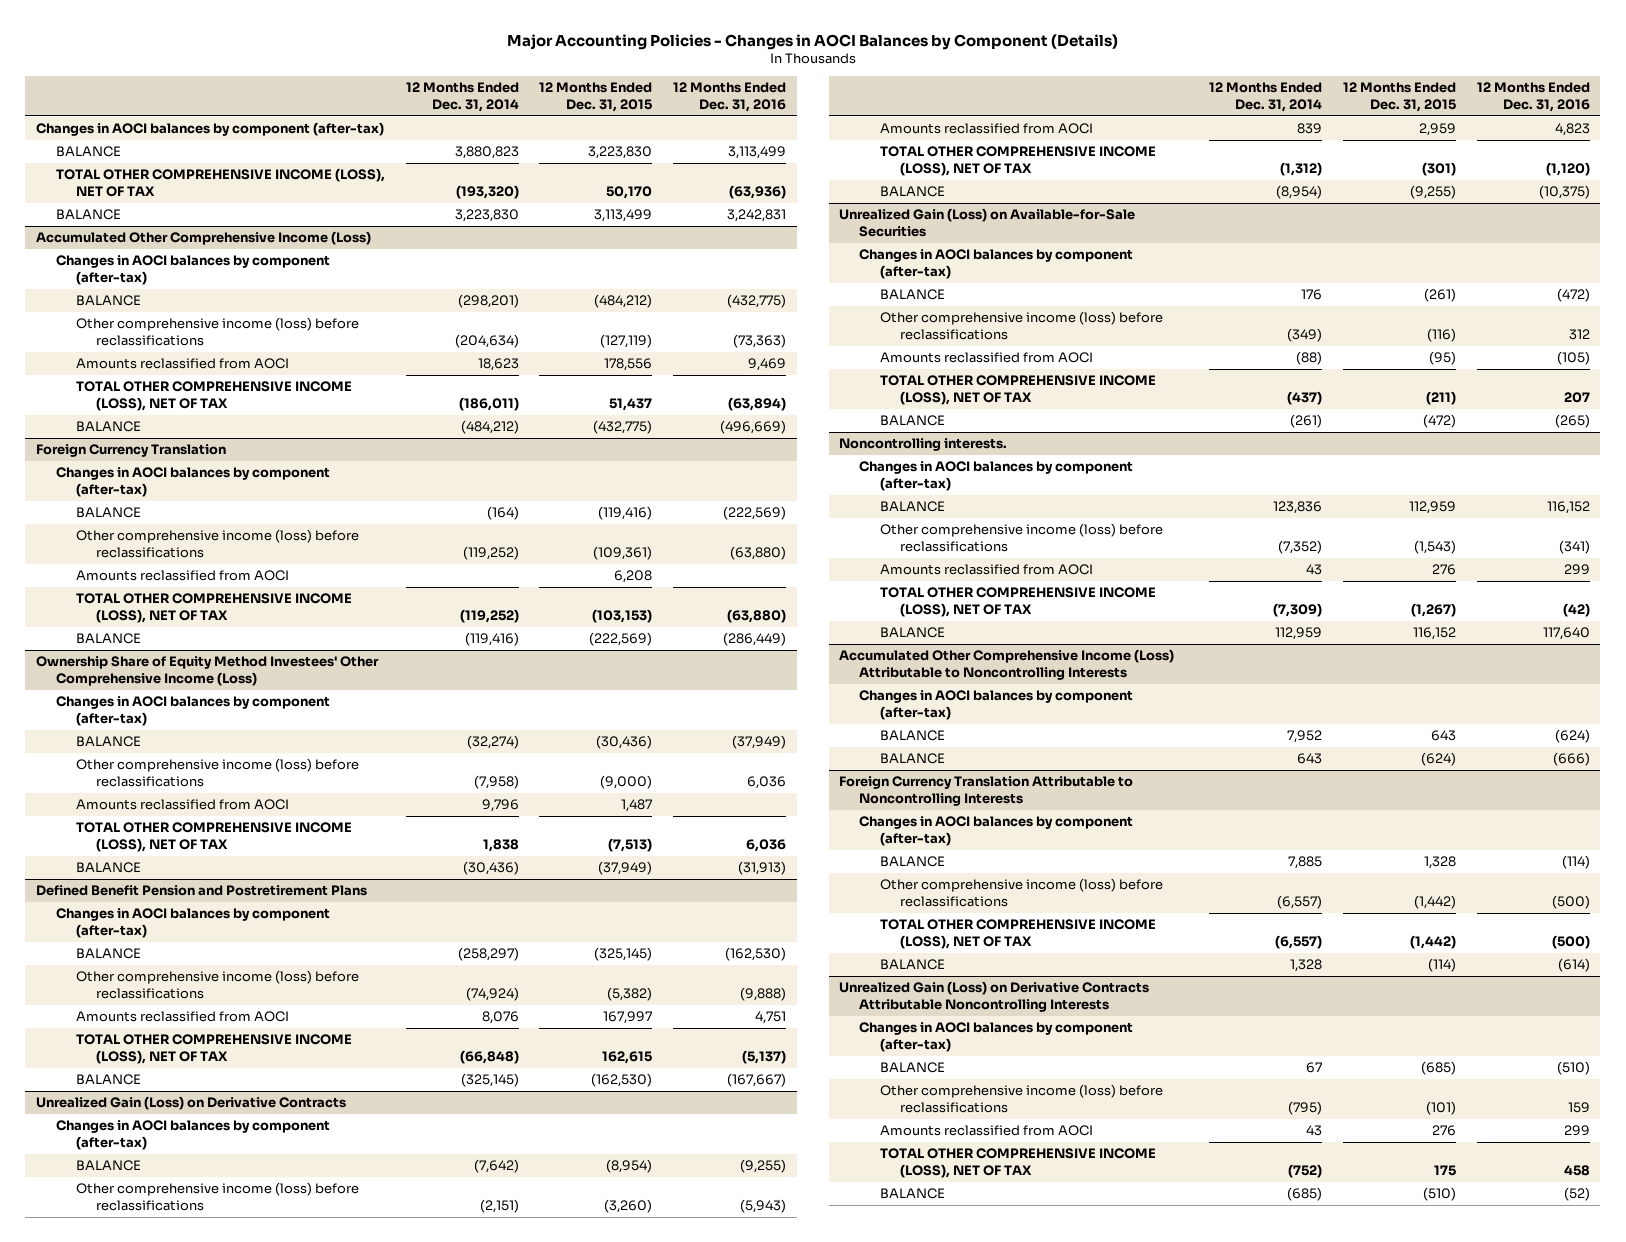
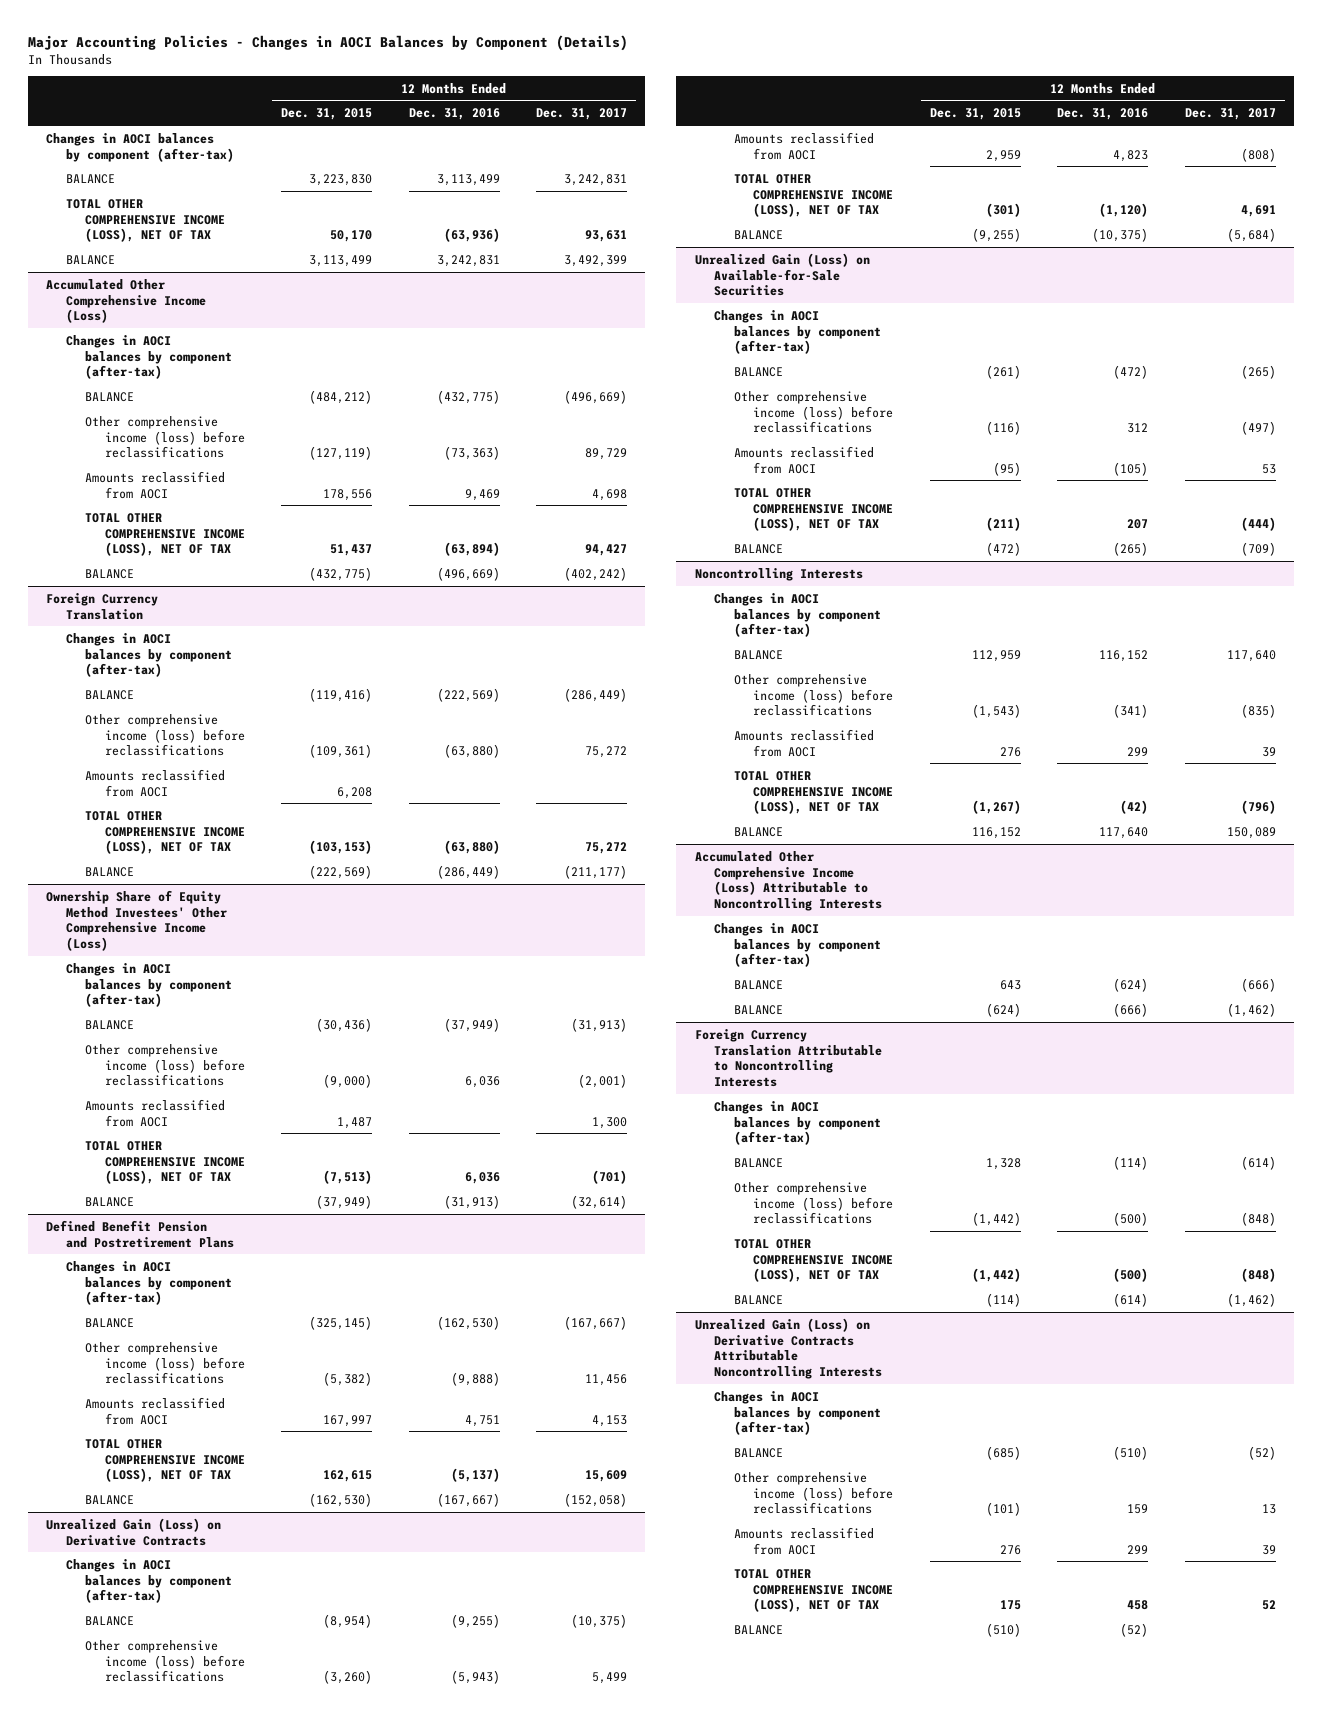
- | 12 Months Ended Dec. 31, 2014 | 12 Months Ended Dec. 31, 2015 | 12 Months Ended Dec. 31, 2016
+ | 12 Months Ended Dec. 31, 2015 | 12 Months Ended Dec. 31, 2016 | 12 Months Ended Dec. 31, 2017
- Noncontrolling interests.
+ Noncontrolling Interests

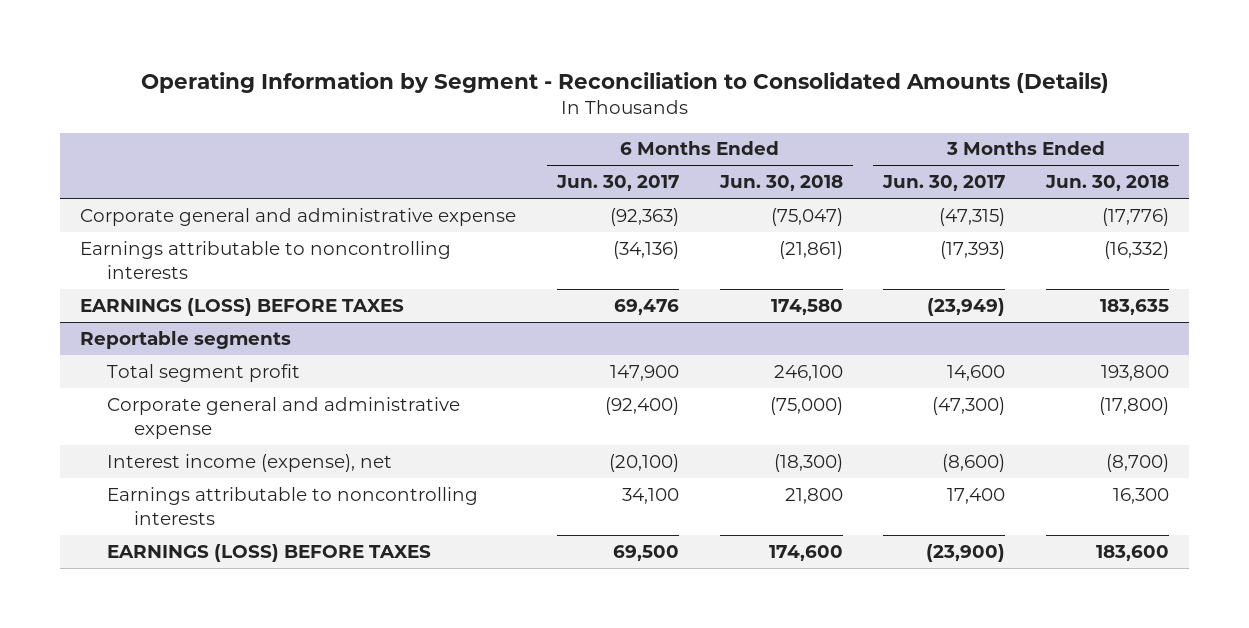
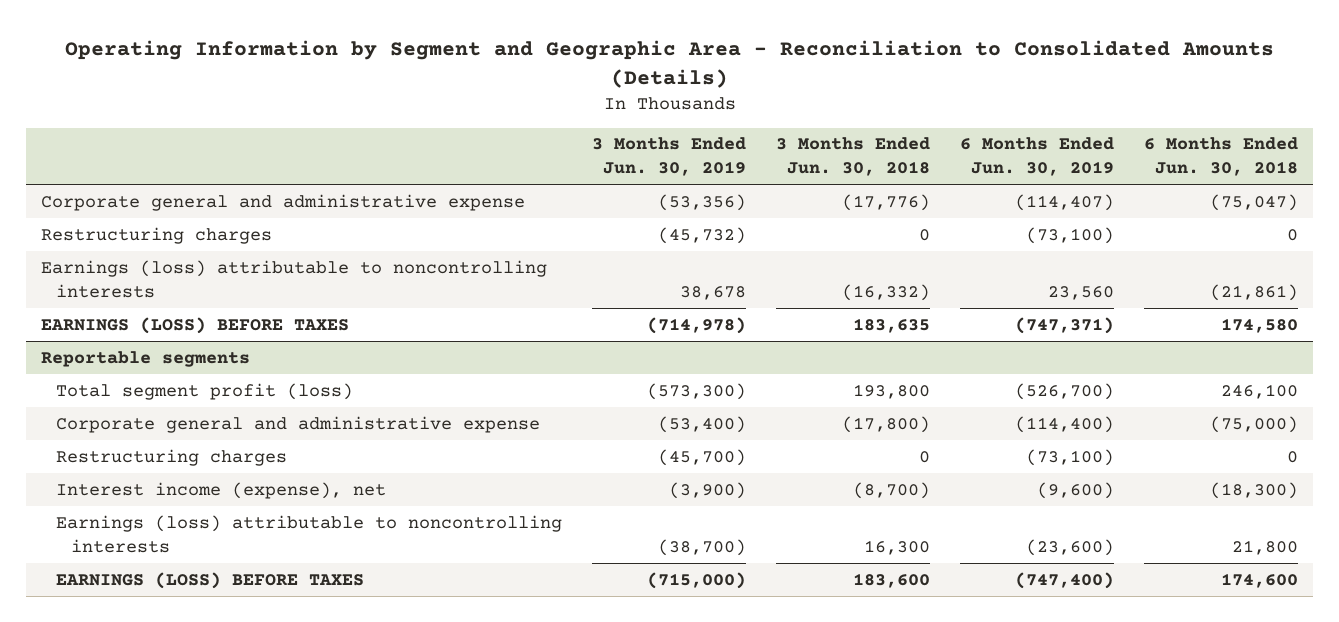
- Operating Information by Segment - Reconciliation to Consolidated Amounts (Details)
+ Operating Information by Segment and Geographic Area - Reconciliation to Consolidated Amounts (Details)
- | 6 Months Ended Jun. 30, 2017 | 6 Months Ended Jun. 30, 2018 | 3 Months Ended Jun. 30, 2017 | 3 Months Ended Jun. 30, 2018
+ | 3 Months Ended Jun. 30, 2019 | 3 Months Ended Jun. 30, 2018 | 6 Months Ended Jun. 30, 2019 | 6 Months Ended Jun. 30, 2018
- Earnings attributable to noncontrolling interests | (34,136) | (21,861) | (17,393) | (16,332)
+ Restructuring charges | (45,732) | 0 | (73,100) | 0
+ Earnings (loss) attributable to noncontrolling interests | 38,678 | (16,332) | 23,560 | (21,861)
@ Reportable segments
- Total segment profit | 147,900 | 246,100 | 14,600 | 193,800
+ Total segment profit (loss) | (573,300) | 193,800 | (526,700) | 246,100
+ Restructuring charges | (45,700) | 0 | (73,100) | 0
- Earnings attributable to noncontrolling interests | 34,100 | 21,800 | 17,400 | 16,300
+ Earnings (loss) attributable to noncontrolling interests | (38,700) | 16,300 | (23,600) | 21,800

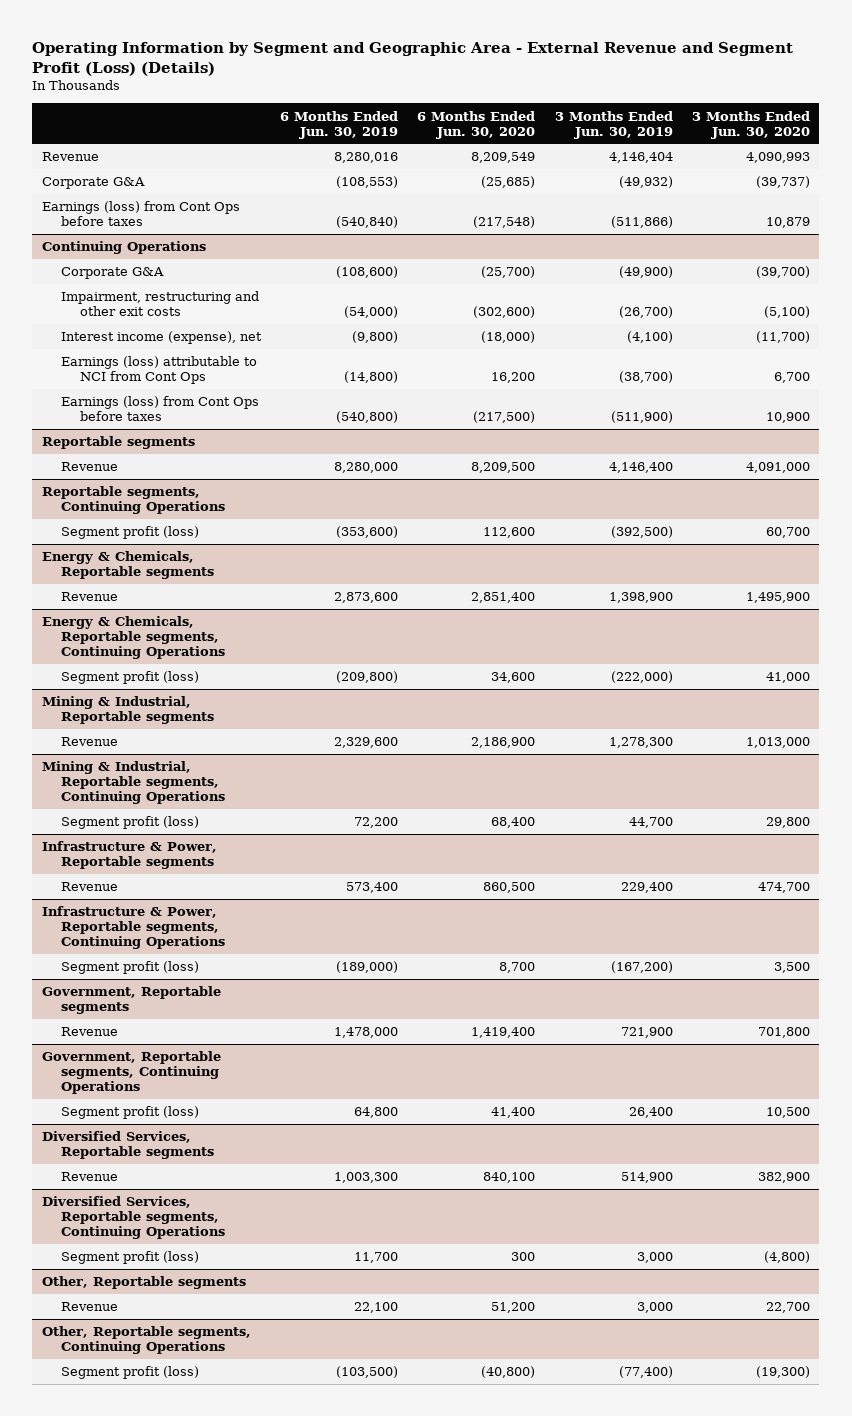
- Operating Information by Segment and Geographic Area - Reconciliation to Consolidated Amounts (Details)
+ Operating Information by Segment and Geographic Area - External Revenue and Segment Profit (Loss) (Details)
- | 3 Months Ended Jun. 30, 2019 | 3 Months Ended Jun. 30, 2018 | 6 Months Ended Jun. 30, 2019 | 6 Months Ended Jun. 30, 2018
+ | 6 Months Ended Jun. 30, 2019 | 6 Months Ended Jun. 30, 2020 | 3 Months Ended Jun. 30, 2019 | 3 Months Ended Jun. 30, 2020
- Corporate general and administrative expense | (53,356) | (17,776) | (114,407) | (75,047)
- Restructuring charges | (45,732) | 0 | (73,100) | 0
- Earnings (loss) attributable to noncontrolling interests | 38,678 | (16,332) | 23,560 | (21,861)
- EARNINGS (LOSS) BEFORE TAXES | (714,978) | 183,635 | (747,371) | 174,580
+ Revenue | 8,280,016 | 8,209,549 | 4,146,404 | 4,090,993
+ Corporate G&A | (108,553) | (25,685) | (49,932) | (39,737)
+ Earnings (loss) from Cont Ops before taxes | (540,840) | (217,548) | (511,866) | 10,879
+ Continuing Operations
+ Corporate G&A | (108,600) | (25,700) | (49,900) | (39,700)
+ Impairment, restructuring and other exit costs | (54,000) | (302,600) | (26,700) | (5,100)
+ Interest income (expense), net | (9,800) | (18,000) | (4,100) | (11,700)
+ Earnings (loss) attributable to NCI from Cont Ops | (14,800) | 16,200 | (38,700) | 6,700
+ Earnings (loss) from Cont Ops before taxes | (540,800) | (217,500) | (511,900) | 10,900
@ Reportable segments
- Total segment profit (loss) | (573,300) | 193,800 | (526,700) | 246,100
- Corporate general and administrative expense | (53,400) | (17,800) | (114,400) | (75,000)
- Restructuring charges | (45,700) | 0 | (73,100) | 0
- Interest income (expense), net | (3,900) | (8,700) | (9,600) | (18,300)
- Earnings (loss) attributable to noncontrolling interests | (38,700) | 16,300 | (23,600) | 21,800
- EARNINGS (LOSS) BEFORE TAXES | (715,000) | 183,600 | (747,400) | 174,600
+ Revenue | 8,280,000 | 8,209,500 | 4,146,400 | 4,091,000
+ Reportable segments, Continuing Operations
+ Segment profit (loss) | (353,600) | 112,600 | (392,500) | 60,700
+ Energy & Chemicals, Reportable segments
+ Revenue | 2,873,600 | 2,851,400 | 1,398,900 | 1,495,900
+ Energy & Chemicals, Reportable segments, Continuing Operations
+ Segment profit (loss) | (209,800) | 34,600 | (222,000) | 41,000
+ Mining & Industrial, Reportable segments
+ Revenue | 2,329,600 | 2,186,900 | 1,278,300 | 1,013,000
+ Mining & Industrial, Reportable segments, Continuing Operations
+ Segment profit (loss) | 72,200 | 68,400 | 44,700 | 29,800
+ Infrastructure & Power, Reportable segments
+ Revenue | 573,400 | 860,500 | 229,400 | 474,700
+ Infrastructure & Power, Reportable segments, Continuing Operations
+ Segment profit (loss) | (189,000) | 8,700 | (167,200) | 3,500
+ Government, Reportable segments
+ Revenue | 1,478,000 | 1,419,400 | 721,900 | 701,800
+ Government, Reportable segments, Continuing Operations
+ Segment profit (loss) | 64,800 | 41,400 | 26,400 | 10,500
+ Diversified Services, Reportable segments
+ Revenue | 1,003,300 | 840,100 | 514,900 | 382,900
+ Diversified Services, Reportable segments, Continuing Operations
+ Segment profit (loss) | 11,700 | 300 | 3,000 | (4,800)
+ Other, Reportable segments
+ Revenue | 22,100 | 51,200 | 3,000 | 22,700
+ Other, Reportable segments, Continuing Operations
+ Segment profit (loss) | (103,500) | (40,800) | (77,400) | (19,300)

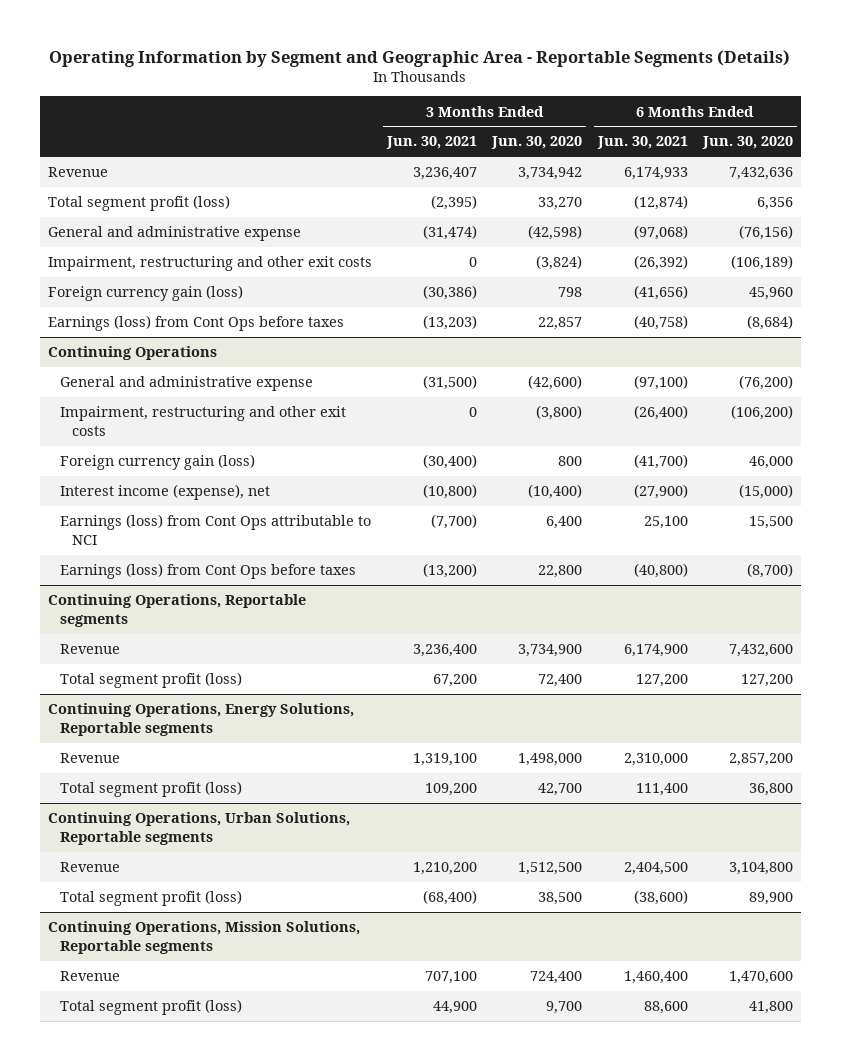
- Operating Information by Segment and Geographic Area - External Revenue and Segment Profit (Loss) (Details)
+ Operating Information by Segment and Geographic Area - Reportable Segments (Details)
- | 6 Months Ended Jun. 30, 2019 | 6 Months Ended Jun. 30, 2020 | 3 Months Ended Jun. 30, 2019 | 3 Months Ended Jun. 30, 2020
+ | 3 Months Ended Jun. 30, 2021 | 3 Months Ended Jun. 30, 2020 | 6 Months Ended Jun. 30, 2021 | 6 Months Ended Jun. 30, 2020
- Revenue | 8,280,016 | 8,209,549 | 4,146,404 | 4,090,993
- Corporate G&A | (108,553) | (25,685) | (49,932) | (39,737)
- Earnings (loss) from Cont Ops before taxes | (540,840) | (217,548) | (511,866) | 10,879
+ Revenue | 3,236,407 | 3,734,942 | 6,174,933 | 7,432,636
+ Total segment profit (loss) | (2,395) | 33,270 | (12,874) | 6,356
+ General and administrative expense | (31,474) | (42,598) | (97,068) | (76,156)
+ Impairment, restructuring and other exit costs | 0 | (3,824) | (26,392) | (106,189)
+ Foreign currency gain (loss) | (30,386) | 798 | (41,656) | 45,960
+ Earnings (loss) from Cont Ops before taxes | (13,203) | 22,857 | (40,758) | (8,684)
@ Continuing Operations
- Corporate G&A | (108,600) | (25,700) | (49,900) | (39,700)
- Impairment, restructuring and other exit costs | (54,000) | (302,600) | (26,700) | (5,100)
- Interest income (expense), net | (9,800) | (18,000) | (4,100) | (11,700)
- Earnings (loss) attributable to NCI from Cont Ops | (14,800) | 16,200 | (38,700) | 6,700
- Earnings (loss) from Cont Ops before taxes | (540,800) | (217,500) | (511,900) | 10,900
- Reportable segments
- Revenue | 8,280,000 | 8,209,500 | 4,146,400 | 4,091,000
- Reportable segments, Continuing Operations
- Segment profit (loss) | (353,600) | 112,600 | (392,500) | 60,700
- Energy & Chemicals, Reportable segments
- Revenue | 2,873,600 | 2,851,400 | 1,398,900 | 1,495,900
- Energy & Chemicals, Reportable segments, Continuing Operations
- Segment profit (loss) | (209,800) | 34,600 | (222,000) | 41,000
- Mining & Industrial, Reportable segments
- Revenue | 2,329,600 | 2,186,900 | 1,278,300 | 1,013,000
- Mining & Industrial, Reportable segments, Continuing Operations
- Segment profit (loss) | 72,200 | 68,400 | 44,700 | 29,800
- Infrastructure & Power, Reportable segments
- Revenue | 573,400 | 860,500 | 229,400 | 474,700
- Infrastructure & Power, Reportable segments, Continuing Operations
- Segment profit (loss) | (189,000) | 8,700 | (167,200) | 3,500
- Government, Reportable segments
- Revenue | 1,478,000 | 1,419,400 | 721,900 | 701,800
- Government, Reportable segments, Continuing Operations
- Segment profit (loss) | 64,800 | 41,400 | 26,400 | 10,500
- Diversified Services, Reportable segments
- Revenue | 1,003,300 | 840,100 | 514,900 | 382,900
- Diversified Services, Reportable segments, Continuing Operations
- Segment profit (loss) | 11,700 | 300 | 3,000 | (4,800)
- Other, Reportable segments
- Revenue | 22,100 | 51,200 | 3,000 | 22,700
- Other, Reportable segments, Continuing Operations
- Segment profit (loss) | (103,500) | (40,800) | (77,400) | (19,300)
@ Continuing Operations
+ General and administrative expense | (31,500) | (42,600) | (97,100) | (76,200)
+ Impairment, restructuring and other exit costs | 0 | (3,800) | (26,400) | (106,200)
+ Foreign currency gain (loss) | (30,400) | 800 | (41,700) | 46,000
+ Interest income (expense), net | (10,800) | (10,400) | (27,900) | (15,000)
+ Earnings (loss) from Cont Ops attributable to NCI | (7,700) | 6,400 | 25,100 | 15,500
+ Earnings (loss) from Cont Ops before taxes | (13,200) | 22,800 | (40,800) | (8,700)
+ Continuing Operations, Reportable segments
+ Revenue | 3,236,400 | 3,734,900 | 6,174,900 | 7,432,600
+ Total segment profit (loss) | 67,200 | 72,400 | 127,200 | 127,200
+ Continuing Operations, Energy Solutions, Reportable segments
+ Revenue | 1,319,100 | 1,498,000 | 2,310,000 | 2,857,200
+ Total segment profit (loss) | 109,200 | 42,700 | 111,400 | 36,800
+ Continuing Operations, Urban Solutions, Reportable segments
+ Revenue | 1,210,200 | 1,512,500 | 2,404,500 | 3,104,800
+ Total segment profit (loss) | (68,400) | 38,500 | (38,600) | 89,900
+ Continuing Operations, Mission Solutions, Reportable segments
+ Revenue | 707,100 | 724,400 | 1,460,400 | 1,470,600
+ Total segment profit (loss) | 44,900 | 9,700 | 88,600 | 41,800

